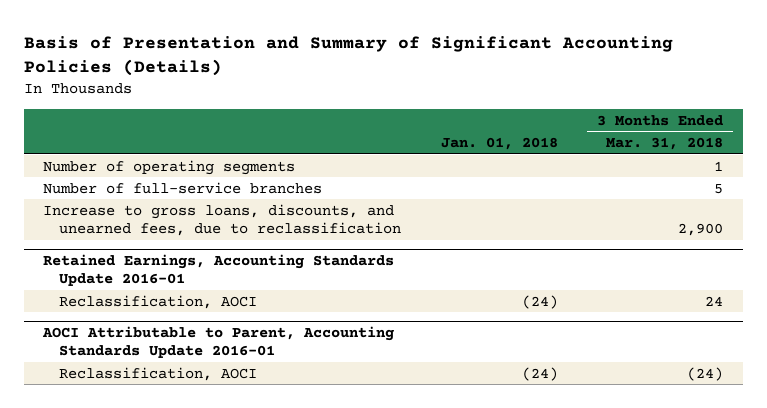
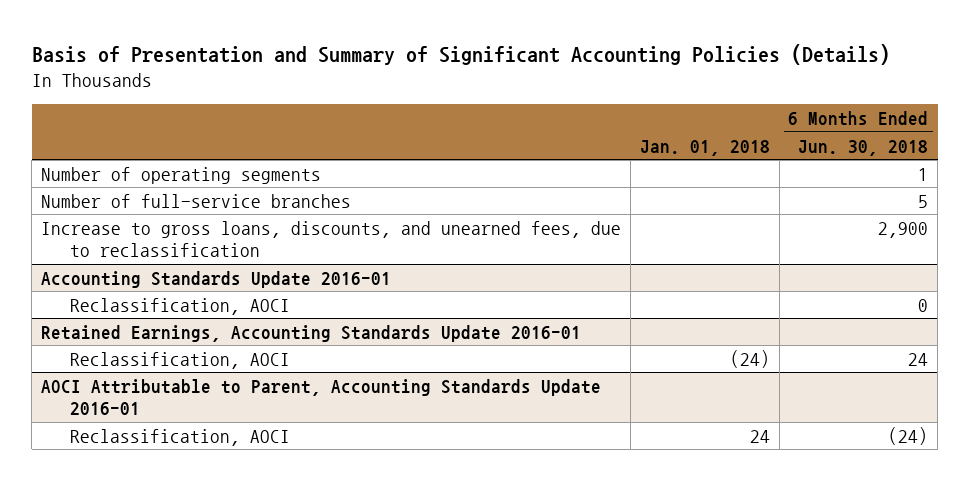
- | Jan. 01, 2018 | 3 Months Ended Mar. 31, 2018
+ | Jan. 01, 2018 | 6 Months Ended Jun. 30, 2018
+ Accounting Standards Update 2016-01
+ Reclassification, AOCI | | 0
@ AOCI Attributable to Parent, Accounting Standards Update 2016-01
- Reclassification, AOCI | (24) | (24)
+ Reclassification, AOCI | 24 | (24)

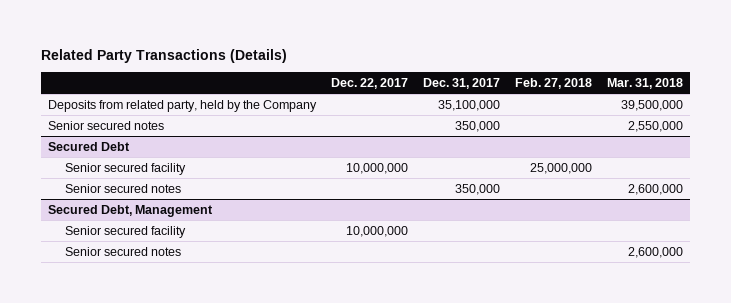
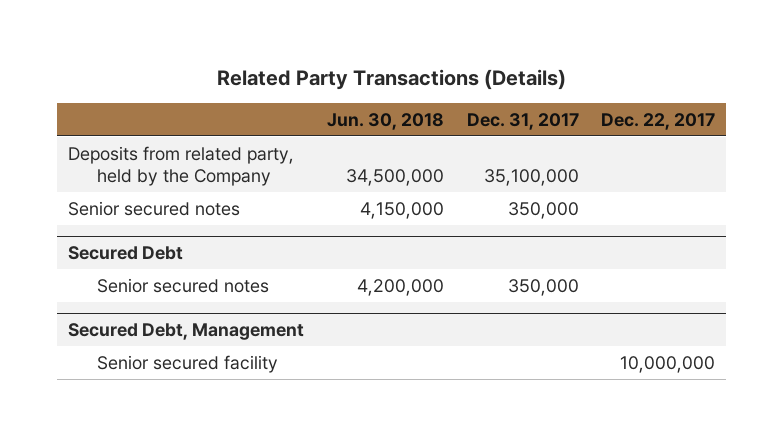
- | Dec. 22, 2017 | Dec. 31, 2017 | Feb. 27, 2018 | Mar. 31, 2018
+ | Jun. 30, 2018 | Dec. 31, 2017 | Dec. 22, 2017
@ Secured Debt
- Senior secured facility | 10,000,000 | | 25,000,000 |
@ Secured Debt, Management
- Senior secured notes | | | | 2,600,000

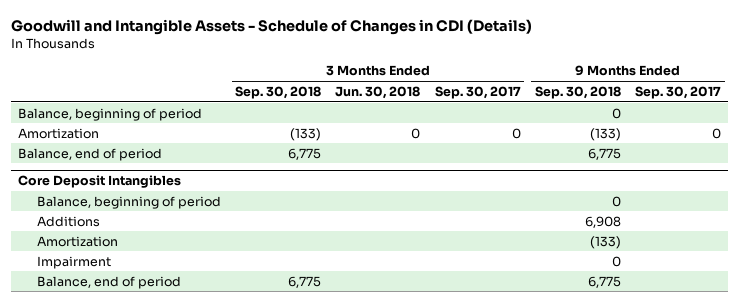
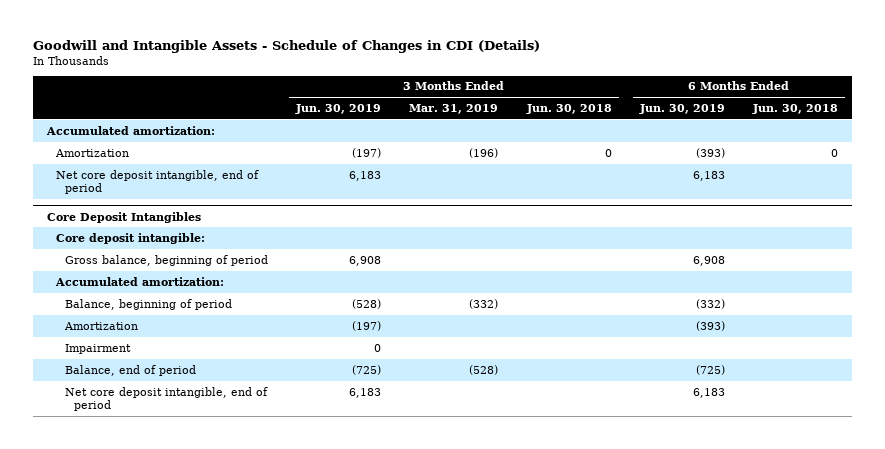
- | 3 Months Ended Sep. 30, 2018 | 3 Months Ended Jun. 30, 2018 | 3 Months Ended Sep. 30, 2017 | 9 Months Ended Sep. 30, 2018 | 9 Months Ended Sep. 30, 2017
+ | 3 Months Ended Jun. 30, 2019 | 3 Months Ended Mar. 31, 2019 | 3 Months Ended Jun. 30, 2018 | 6 Months Ended Jun. 30, 2019 | 6 Months Ended Jun. 30, 2018
- Balance, beginning of period | | | | 0 |
+ Accumulated amortization:
- Balance, end of period | 6,775 | | | 6,775 |
+ Net core deposit intangible, end of period | 6,183 | | | 6,183 |
@ Core Deposit Intangibles
+ Core deposit intangible:
+ Gross balance, beginning of period | 6,908 | | | 6,908 |
+ Accumulated amortization:
- Additions | | | | 6,908 |
+ Net core deposit intangible, end of period | 6,183 | | | 6,183 |

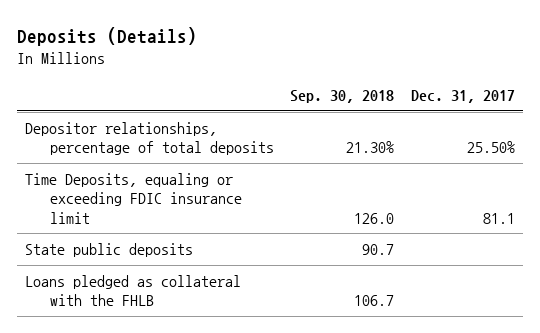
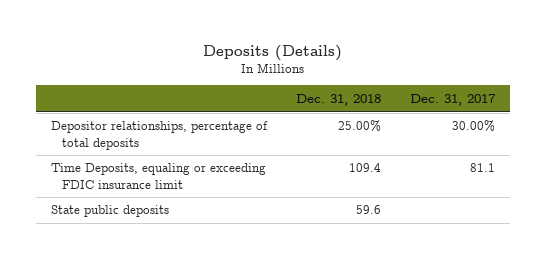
- | Sep. 30, 2018 | Dec. 31, 2017
+ | Dec. 31, 2018 | Dec. 31, 2017
- Depositor relationships, percentage of total deposits | 21.30% | 25.50%
+ Depositor relationships, percentage of total deposits | 25.00% | 30.00%
- Loans pledged as collateral with the FHLB | 106.7 |

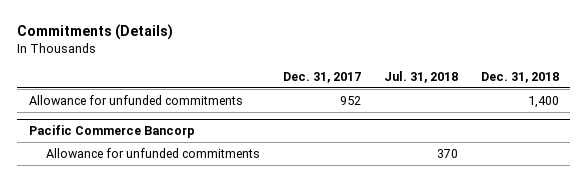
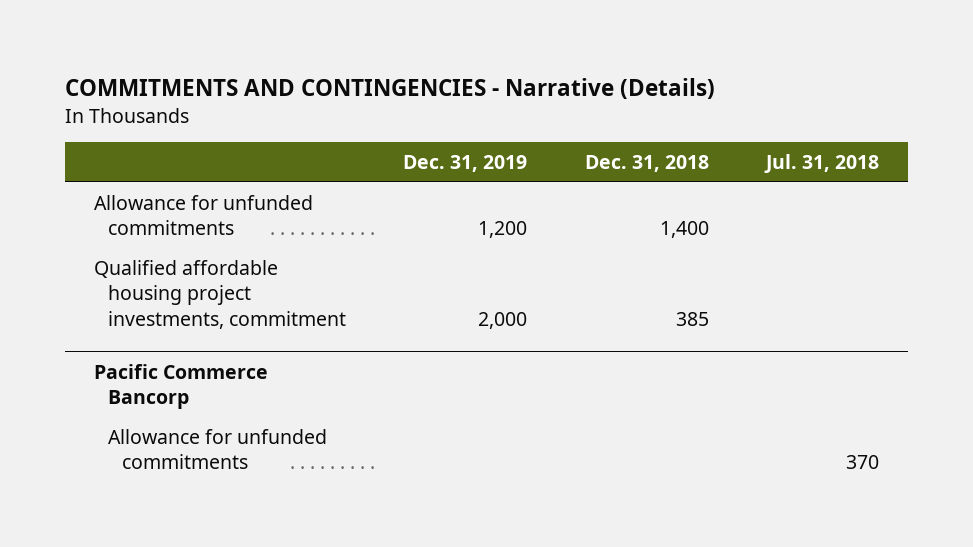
- Commitments (Details)
+ COMMITMENTS AND CONTINGENCIES - Narrative (Details)
- | Dec. 31, 2017 | Jul. 31, 2018 | Dec. 31, 2018
+ | Dec. 31, 2019 | Dec. 31, 2018 | Jul. 31, 2018
+ Qualified affordable housing project investments, commitment | 2,000 | 385 |

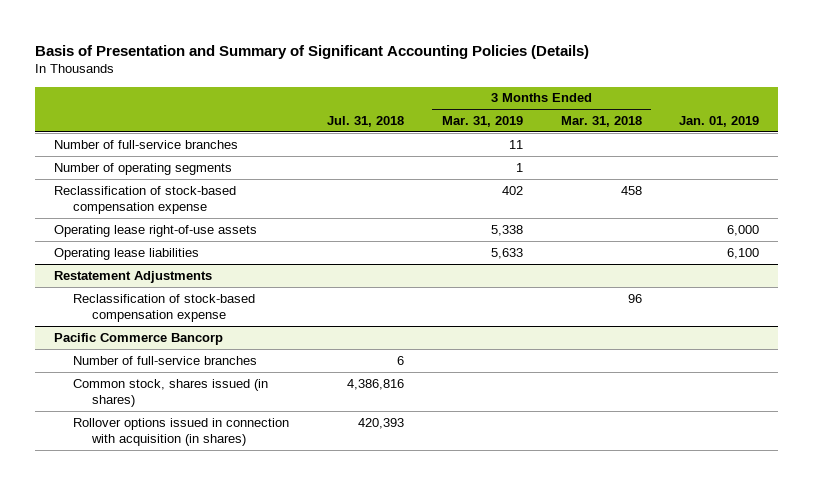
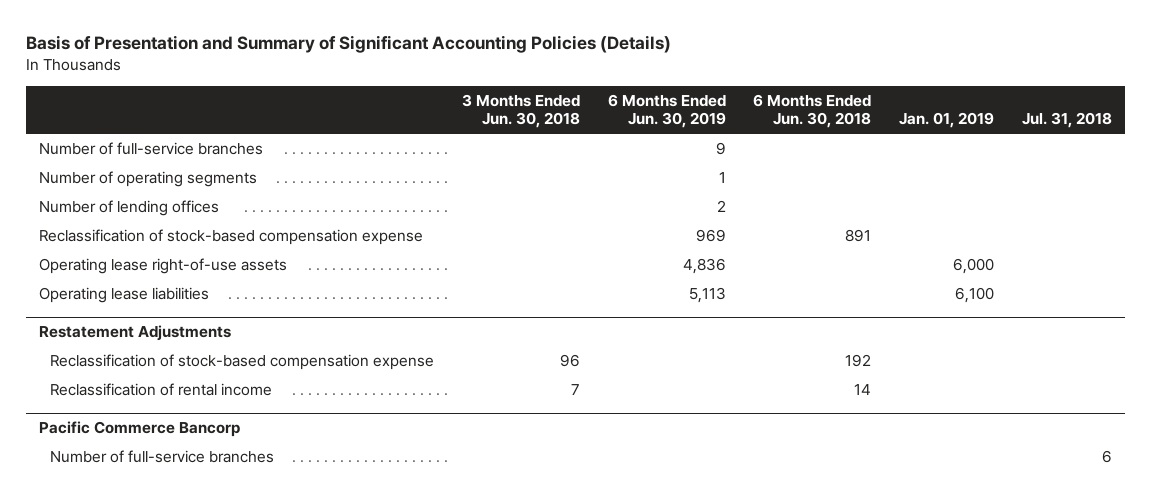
- | Jul. 31, 2018 | 3 Months Ended Mar. 31, 2019 | 3 Months Ended Mar. 31, 2018 | Jan. 01, 2019
+ | 3 Months Ended Jun. 30, 2018 | 6 Months Ended Jun. 30, 2019 | 6 Months Ended Jun. 30, 2018 | Jan. 01, 2019 | Jul. 31, 2018
+ Number of lending offices | | 2 | | |
@ Restatement Adjustments
+ Reclassification of rental income | 7 | | 14 | |
@ Pacific Commerce Bancorp
- Common stock, shares issued (in shares) | 4,386,816 | | |
- Rollover options issued in connection with acquisition (in shares) | 420,393 | | |

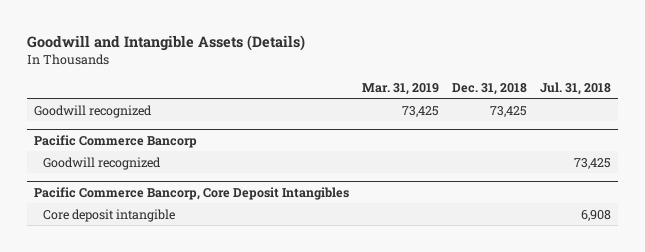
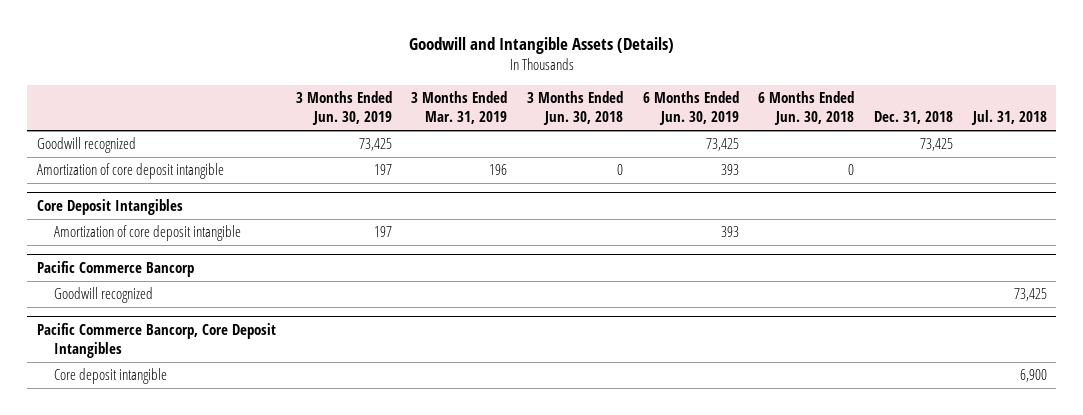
- | Mar. 31, 2019 | Dec. 31, 2018 | Jul. 31, 2018
+ | 3 Months Ended Jun. 30, 2019 | 3 Months Ended Mar. 31, 2019 | 3 Months Ended Jun. 30, 2018 | 6 Months Ended Jun. 30, 2019 | 6 Months Ended Jun. 30, 2018 | Dec. 31, 2018 | Jul. 31, 2018
+ Amortization of core deposit intangible | 197 | 196 | 0 | 393 | 0 | |
+ Core Deposit Intangibles
+ Amortization of core deposit intangible | 197 | | | 393 | | |
@ Pacific Commerce Bancorp, Core Deposit Intangibles
- Core deposit intangible | | | 6,908
+ Core deposit intangible | | | | | | | 6,900

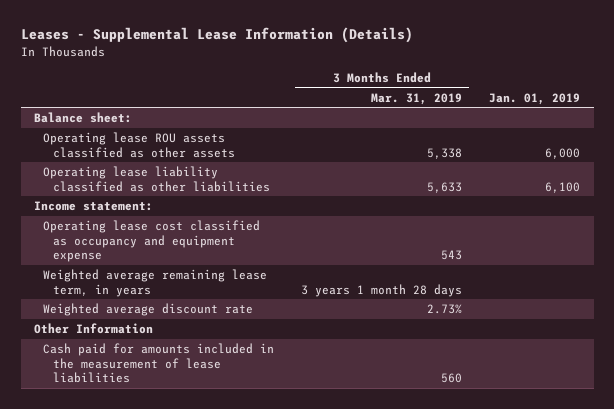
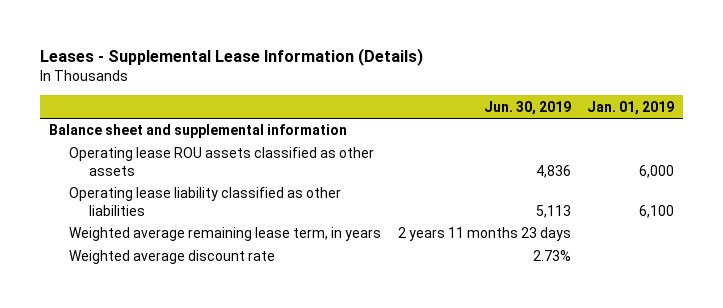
- | 3 Months Ended Mar. 31, 2019 | Jan. 01, 2019
+ | Jun. 30, 2019 | Jan. 01, 2019
- Balance sheet:
+ Balance sheet and supplemental information
- Income statement:
- Operating lease cost classified as occupancy and equipment expense | 543 |
- Other Information
- Cash paid for amounts included in the measurement of lease liabilities | 560 |

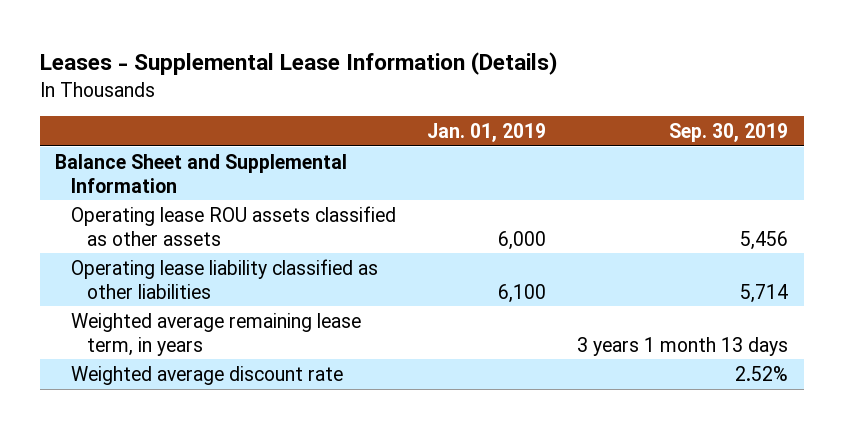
- | Jun. 30, 2019 | Jan. 01, 2019
+ | Jan. 01, 2019 | Sep. 30, 2019
- Balance sheet and supplemental information
+ Balance Sheet and Supplemental Information

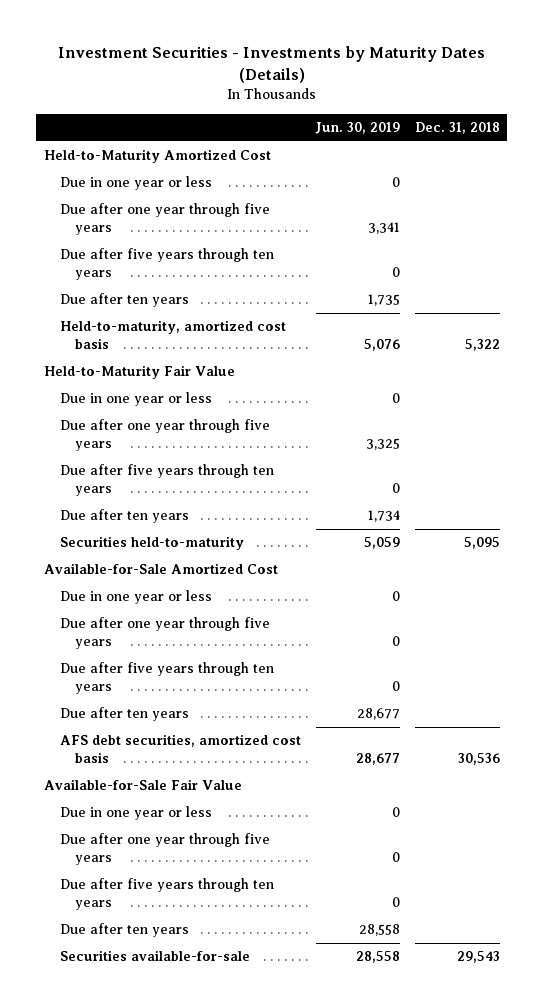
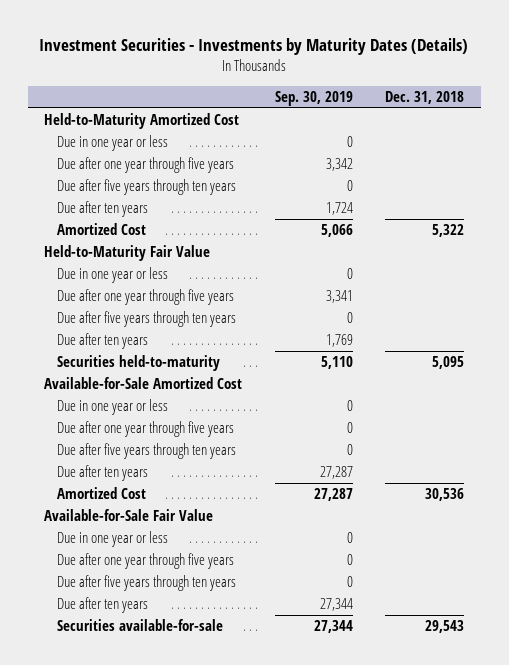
- | Jun. 30, 2019 | Dec. 31, 2018
+ | Sep. 30, 2019 | Dec. 31, 2018
- Held-to-maturity, amortized cost basis | 5,076 | 5,322
+ Amortized Cost | 5,066 | 5,322
- AFS debt securities, amortized cost basis | 28,677 | 30,536
+ Amortized Cost | 27,287 | 30,536

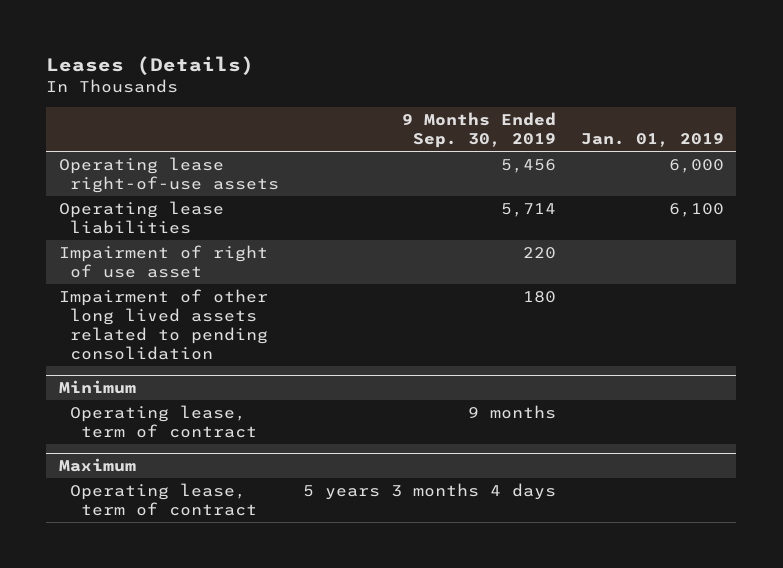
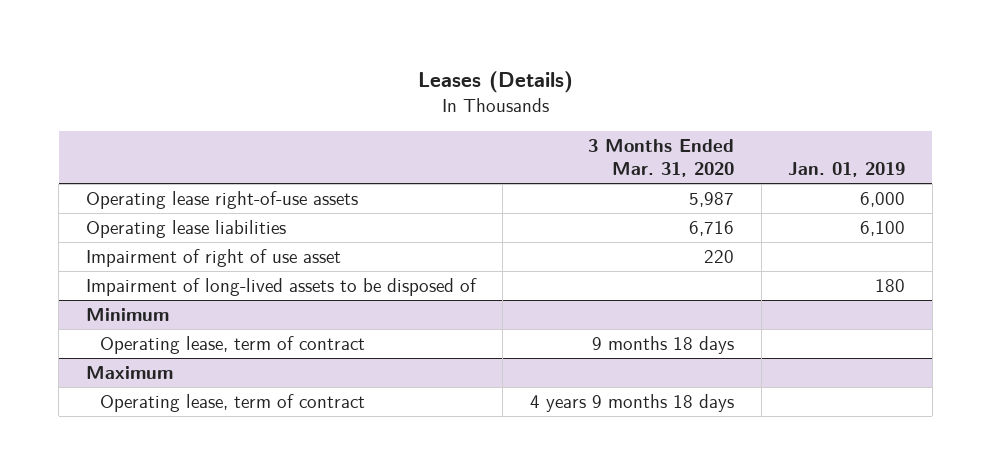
- | 9 Months Ended Sep. 30, 2019 | Jan. 01, 2019
+ | 3 Months Ended Mar. 31, 2020 | Jan. 01, 2019
- Impairment of other long lived assets related to pending consolidation | 180 |
+ Impairment of long-lived assets to be disposed of | | 180

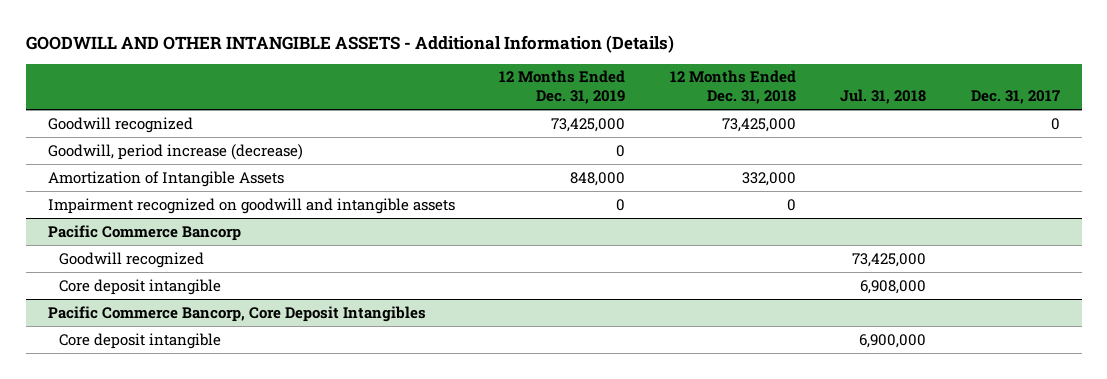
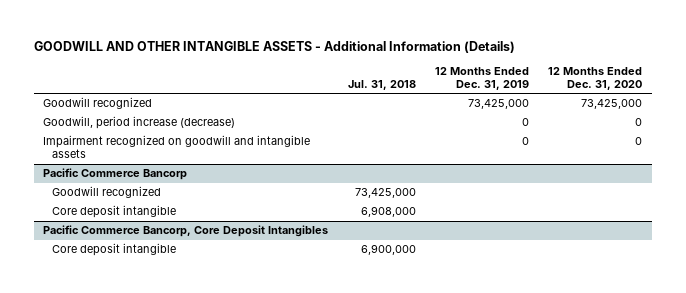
- | 12 Months Ended Dec. 31, 2019 | 12 Months Ended Dec. 31, 2018 | Jul. 31, 2018 | Dec. 31, 2017
+ | Jul. 31, 2018 | 12 Months Ended Dec. 31, 2019 | 12 Months Ended Dec. 31, 2020
- Amortization of Intangible Assets | 848,000 | 332,000 | |

